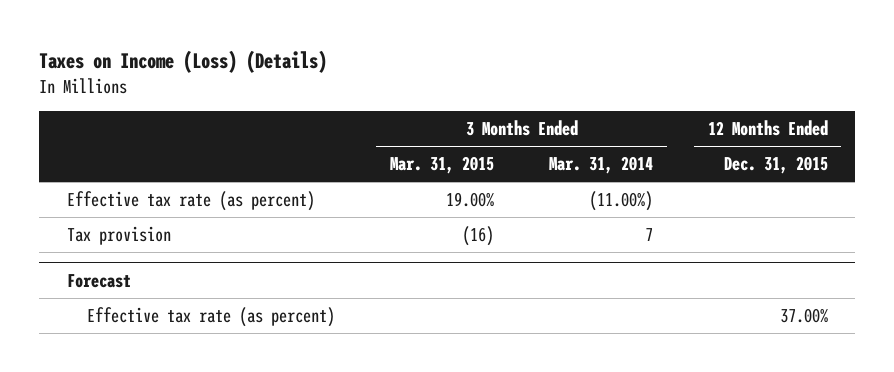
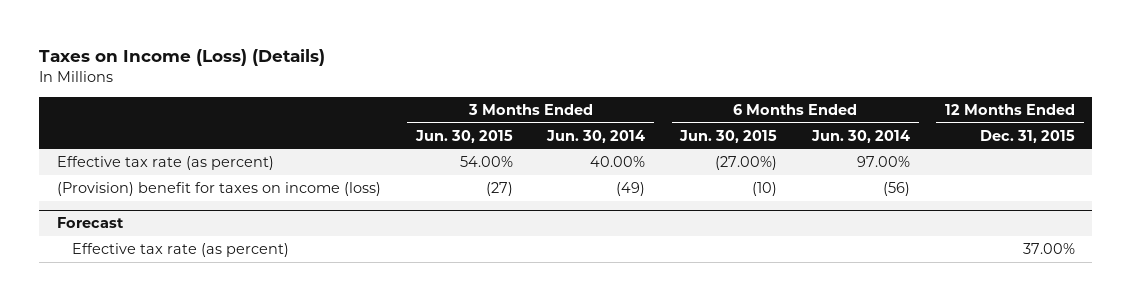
- | 3 Months Ended Mar. 31, 2015 | 3 Months Ended Mar. 31, 2014 | 12 Months Ended Dec. 31, 2015
+ | 3 Months Ended Jun. 30, 2015 | 3 Months Ended Jun. 30, 2014 | 6 Months Ended Jun. 30, 2015 | 6 Months Ended Jun. 30, 2014 | 12 Months Ended Dec. 31, 2015
- Tax provision | (16) | 7 |
+ (Provision) benefit for taxes on income (loss) | (27) | (49) | (10) | (56) |

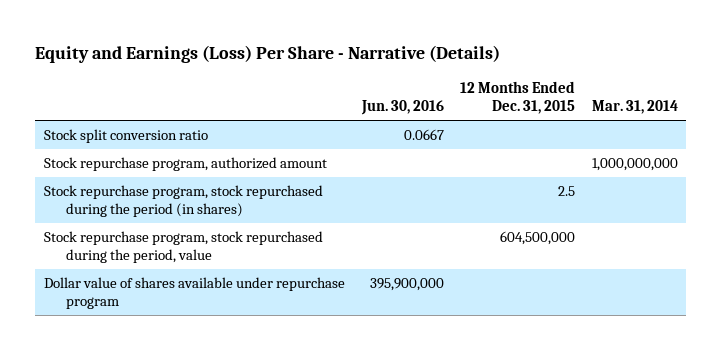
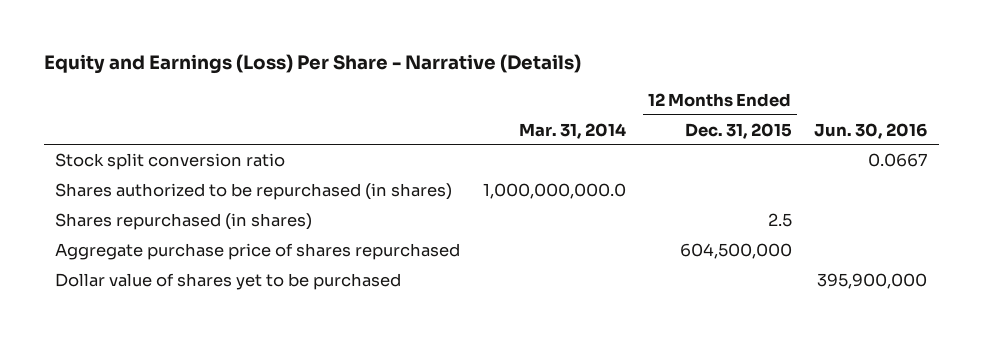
- | Jun. 30, 2016 | 12 Months Ended Dec. 31, 2015 | Mar. 31, 2014
+ | Mar. 31, 2014 | 12 Months Ended Dec. 31, 2015 | Jun. 30, 2016
- Stock repurchase program, authorized amount | | | 1,000,000,000
- Stock repurchase program, stock repurchased during the period (in shares) | | 2.5 |
- Stock repurchase program, stock repurchased during the period, value | | 604,500,000 |
- Dollar value of shares available under repurchase program | 395,900,000 | |
+ Shares authorized to be repurchased (in shares) | 1,000,000,000.0 | |
+ Shares repurchased (in shares) | | 2.5 |
+ Aggregate purchase price of shares repurchased | | 604,500,000 |
+ Dollar value of shares yet to be purchased | | | 395,900,000

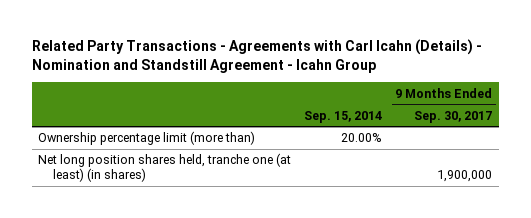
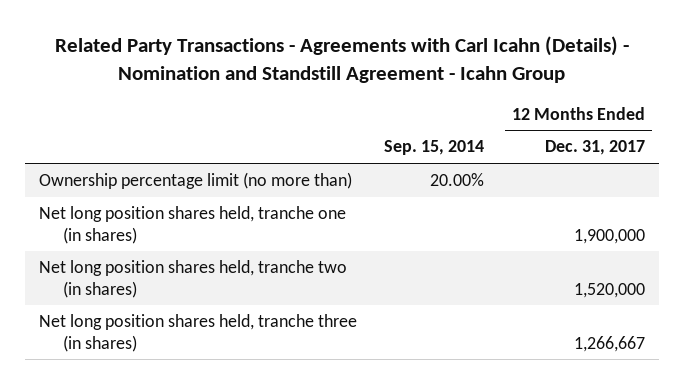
- | Sep. 15, 2014 | 9 Months Ended Sep. 30, 2017
+ | Sep. 15, 2014 | 12 Months Ended Dec. 31, 2017
- Ownership percentage limit (more than) | 20.00% |
- Net long position shares held, tranche one (at least) (in shares) | | 1,900,000
+ Ownership percentage limit (no more than) | 20.00% |
+ Net long position shares held, tranche one (in shares) | | 1,900,000
+ Net long position shares held, tranche two (in shares) | | 1,520,000
+ Net long position shares held, tranche three (in shares) | | 1,266,667

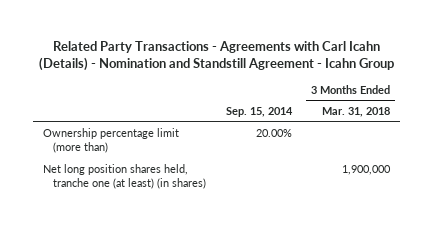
- | Sep. 15, 2014 | 12 Months Ended Dec. 31, 2017
+ | Sep. 15, 2014 | 3 Months Ended Mar. 31, 2018
- Ownership percentage limit (no more than) | 20.00% |
- Net long position shares held, tranche one (in shares) | | 1,900,000
- Net long position shares held, tranche two (in shares) | | 1,520,000
- Net long position shares held, tranche three (in shares) | | 1,266,667
+ Ownership percentage limit (more than) | 20.00% |
+ Net long position shares held, tranche one (at least) (in shares) | | 1,900,000

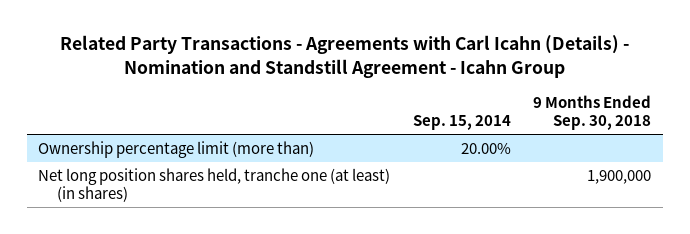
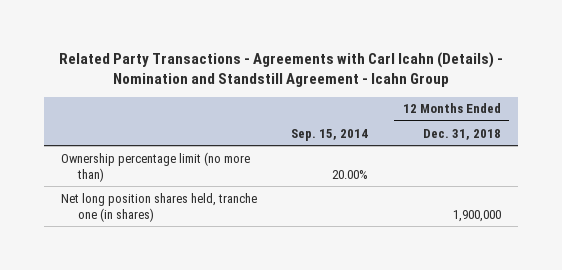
- | Sep. 15, 2014 | 9 Months Ended Sep. 30, 2018
+ | Sep. 15, 2014 | 12 Months Ended Dec. 31, 2018
- Ownership percentage limit (more than) | 20.00% |
- Net long position shares held, tranche one (at least) (in shares) | | 1,900,000
+ Ownership percentage limit (no more than) | 20.00% |
+ Net long position shares held, tranche one (in shares) | | 1,900,000

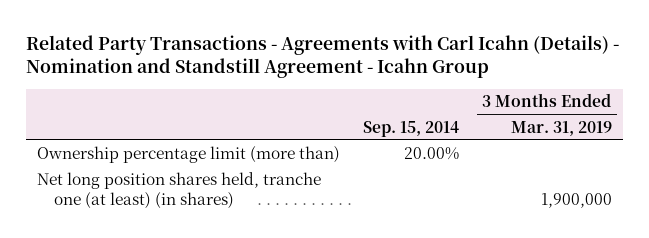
- | Sep. 15, 2014 | 12 Months Ended Dec. 31, 2018
+ | Sep. 15, 2014 | 3 Months Ended Mar. 31, 2019
- Ownership percentage limit (no more than) | 20.00% |
- Net long position shares held, tranche one (in shares) | | 1,900,000
+ Ownership percentage limit (more than) | 20.00% |
+ Net long position shares held, tranche one (at least) (in shares) | | 1,900,000

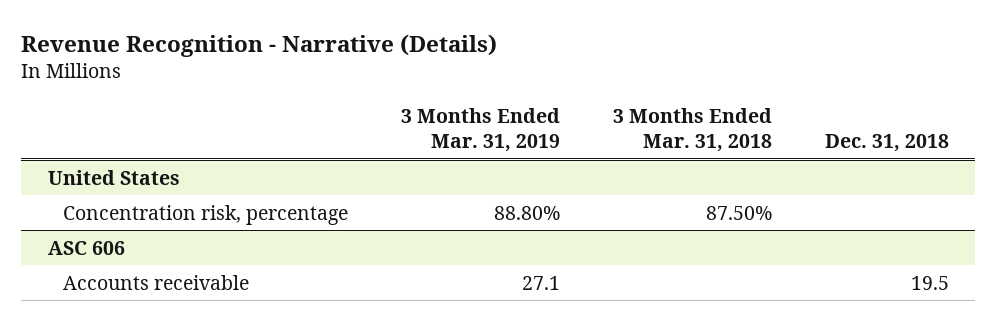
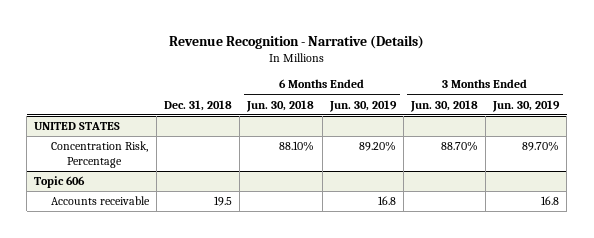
- | 3 Months Ended Mar. 31, 2019 | 3 Months Ended Mar. 31, 2018 | Dec. 31, 2018
+ | Dec. 31, 2018 | 6 Months Ended Jun. 30, 2018 | 6 Months Ended Jun. 30, 2019 | 3 Months Ended Jun. 30, 2018 | 3 Months Ended Jun. 30, 2019
- United States
- Concentration risk, percentage | 88.80% | 87.50% |
- ASC 606
+ UNITED STATES
+ Concentration Risk, Percentage | | 88.10% | 89.20% | 88.70% | 89.70%
+ Topic 606

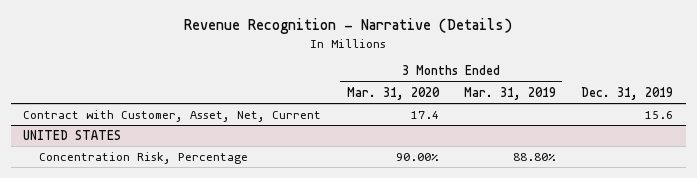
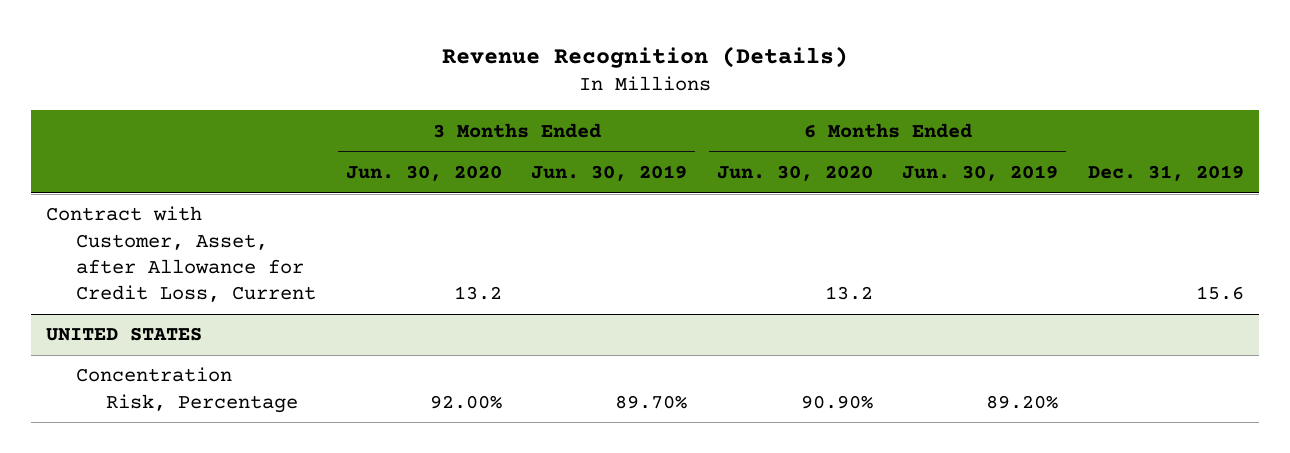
- Revenue Recognition - Narrative (Details)
+ Revenue Recognition (Details)
- | 3 Months Ended Mar. 31, 2020 | 3 Months Ended Mar. 31, 2019 | Dec. 31, 2019
+ | 3 Months Ended Jun. 30, 2020 | 3 Months Ended Jun. 30, 2019 | 6 Months Ended Jun. 30, 2020 | 6 Months Ended Jun. 30, 2019 | Dec. 31, 2019
- Contract with Customer, Asset, Net, Current | 17.4 | | 15.6
+ Contract with Customer, Asset, after Allowance for Credit Loss, Current | 13.2 | | 13.2 | | 15.6

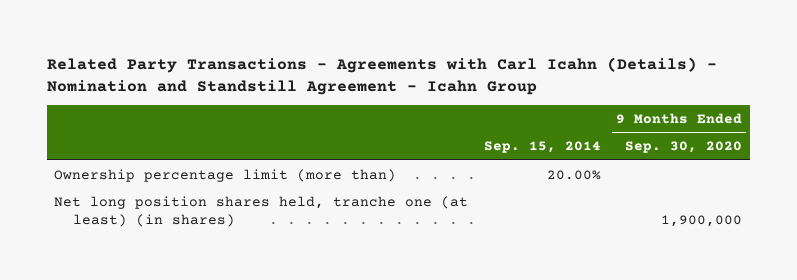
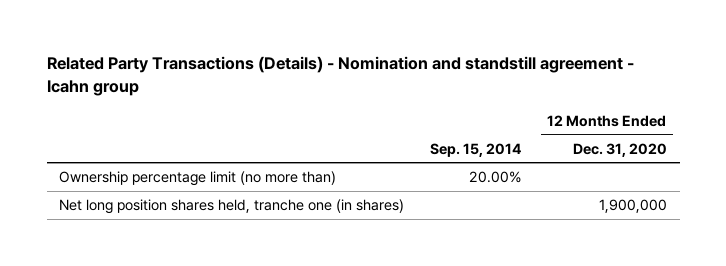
- Related Party Transactions - Agreements with Carl Icahn (Details) - Nomination and Standstill Agreement - Icahn Group
+ Related Party Transactions (Details) - Nomination and standstill agreement - Icahn group
- | Sep. 15, 2014 | 9 Months Ended Sep. 30, 2020
+ | Sep. 15, 2014 | 12 Months Ended Dec. 31, 2020
- Ownership percentage limit (more than) | 20.00% |
- Net long position shares held, tranche one (at least) (in shares) | | 1,900,000
+ Ownership percentage limit (no more than) | 20.00% |
+ Net long position shares held, tranche one (in shares) | | 1,900,000

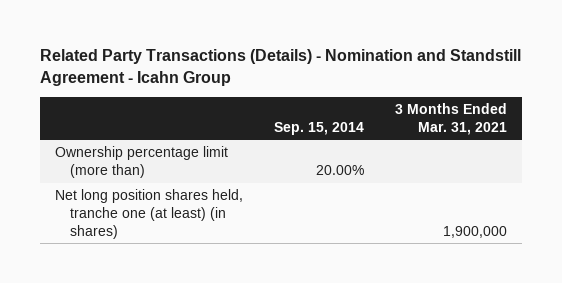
- Related Party Transactions (Details) - Nomination and standstill agreement - Icahn group
+ Related Party Transactions (Details) - Nomination and Standstill Agreement - Icahn Group
- | Sep. 15, 2014 | 12 Months Ended Dec. 31, 2020
+ | Sep. 15, 2014 | 3 Months Ended Mar. 31, 2021
- Ownership percentage limit (no more than) | 20.00% |
- Net long position shares held, tranche one (in shares) | | 1,900,000
+ Ownership percentage limit (more than) | 20.00% |
+ Net long position shares held, tranche one (at least) (in shares) | | 1,900,000

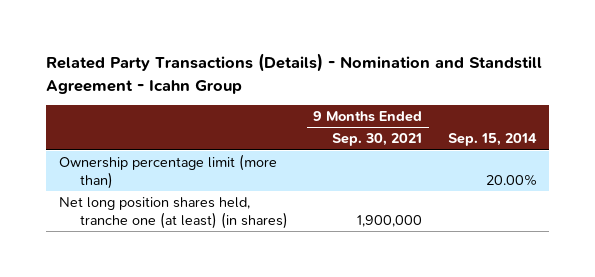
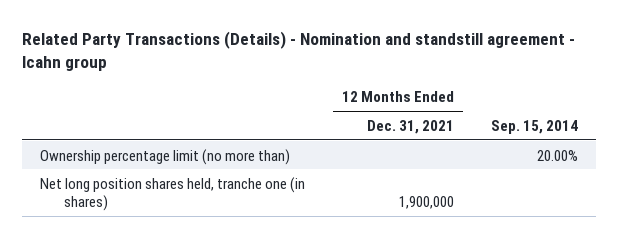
- Related Party Transactions (Details) - Nomination and Standstill Agreement - Icahn Group
+ Related Party Transactions (Details) - Nomination and standstill agreement - Icahn group
- | 9 Months Ended Sep. 30, 2021 | Sep. 15, 2014
+ | 12 Months Ended Dec. 31, 2021 | Sep. 15, 2014
- Ownership percentage limit (more than) | | 20.00%
- Net long position shares held, tranche one (at least) (in shares) | 1,900,000 |
+ Ownership percentage limit (no more than) | | 20.00%
+ Net long position shares held, tranche one (in shares) | 1,900,000 |

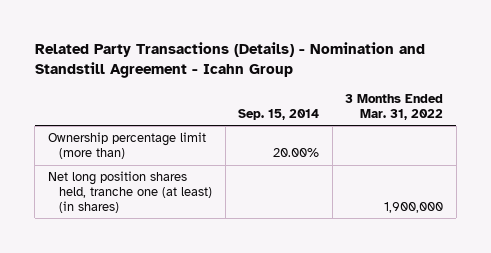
- Related Party Transactions (Details) - Nomination and standstill agreement - Icahn group
+ Related Party Transactions (Details) - Nomination and Standstill Agreement - Icahn Group
- | 12 Months Ended Dec. 31, 2021 | Sep. 15, 2014
+ | Sep. 15, 2014 | 3 Months Ended Mar. 31, 2022
- Ownership percentage limit (no more than) | | 20.00%
- Net long position shares held, tranche one (in shares) | 1,900,000 |
+ Ownership percentage limit (more than) | 20.00% |
+ Net long position shares held, tranche one (at least) (in shares) | | 1,900,000

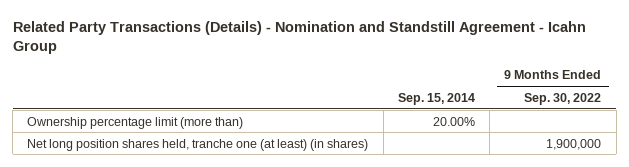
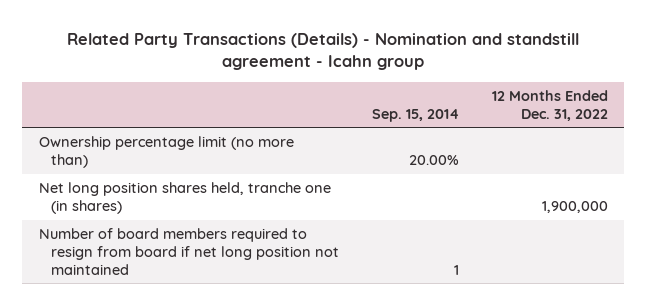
- Related Party Transactions (Details) - Nomination and Standstill Agreement - Icahn Group
+ Related Party Transactions (Details) - Nomination and standstill agreement - Icahn group
- | Sep. 15, 2014 | 9 Months Ended Sep. 30, 2022
+ | Sep. 15, 2014 | 12 Months Ended Dec. 31, 2022
- Ownership percentage limit (more than) | 20.00% |
- Net long position shares held, tranche one (at least) (in shares) | | 1,900,000
+ Ownership percentage limit (no more than) | 20.00% |
+ Net long position shares held, tranche one (in shares) | | 1,900,000
+ Number of board members required to resign from board if net long position not maintained | 1 |

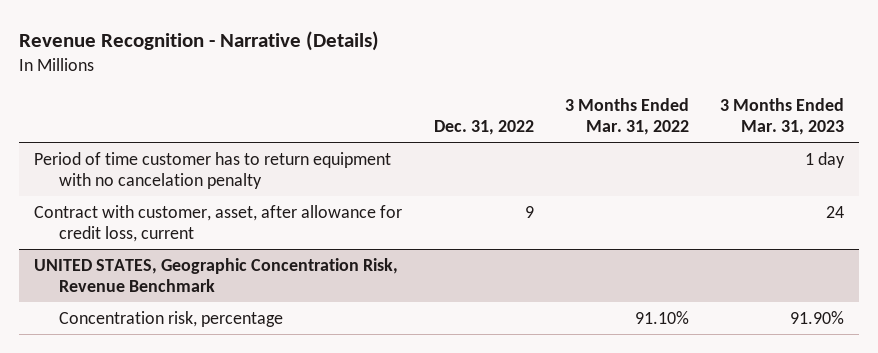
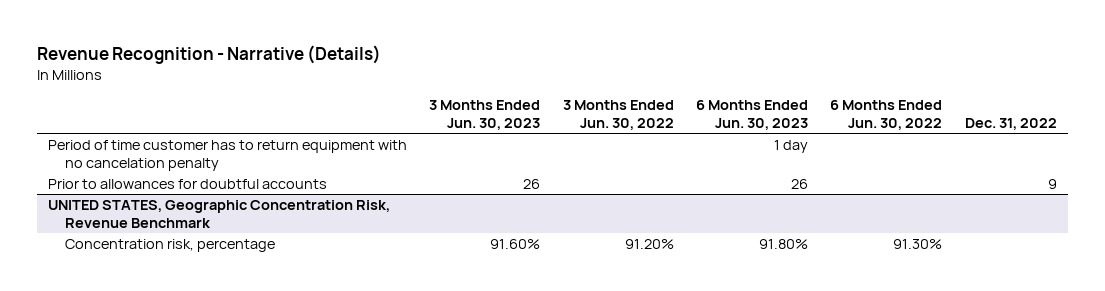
- | Dec. 31, 2022 | 3 Months Ended Mar. 31, 2022 | 3 Months Ended Mar. 31, 2023
+ | 3 Months Ended Jun. 30, 2023 | 3 Months Ended Jun. 30, 2022 | 6 Months Ended Jun. 30, 2023 | 6 Months Ended Jun. 30, 2022 | Dec. 31, 2022
- Contract with customer, asset, after allowance for credit loss, current | 9 | | 24
+ Prior to allowances for doubtful accounts | 26 | | 26 | | 9

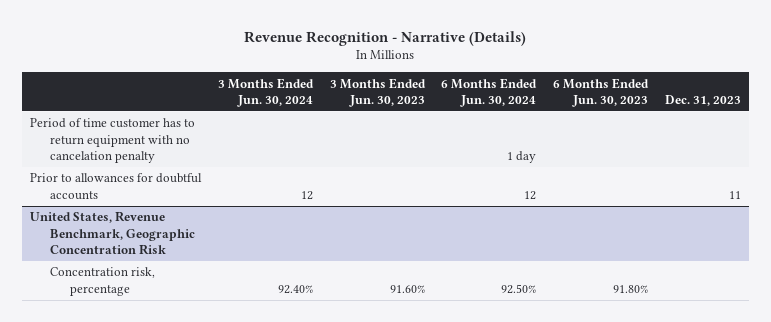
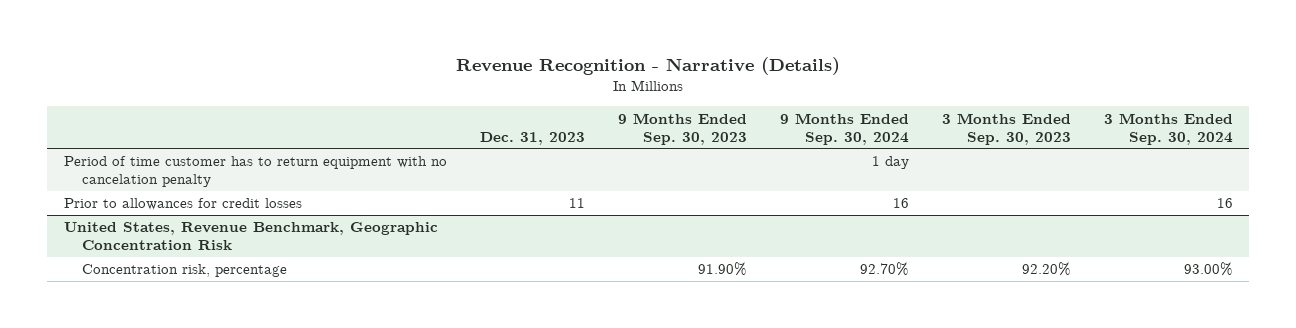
- | 3 Months Ended Jun. 30, 2024 | 3 Months Ended Jun. 30, 2023 | 6 Months Ended Jun. 30, 2024 | 6 Months Ended Jun. 30, 2023 | Dec. 31, 2023
+ | Dec. 31, 2023 | 9 Months Ended Sep. 30, 2023 | 9 Months Ended Sep. 30, 2024 | 3 Months Ended Sep. 30, 2023 | 3 Months Ended Sep. 30, 2024
- Prior to allowances for doubtful accounts | 12 | | 12 | | 11
+ Prior to allowances for credit losses | 11 | | 16 | | 16

